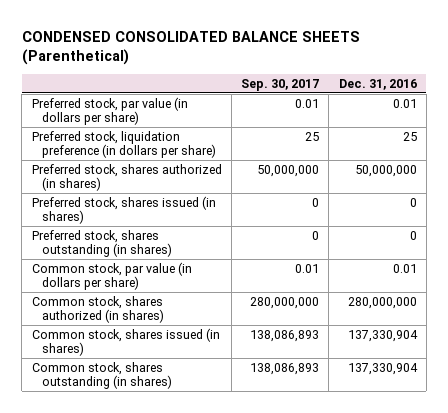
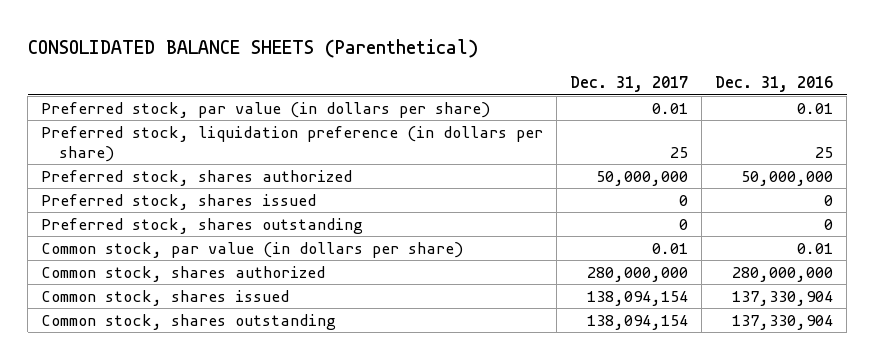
- CONDENSED CONSOLIDATED BALANCE SHEETS (Parenthetical)
+ CONSOLIDATED BALANCE SHEETS (Parenthetical)
- | Sep. 30, 2017 | Dec. 31, 2016
+ | Dec. 31, 2017 | Dec. 31, 2016
- Preferred stock, shares authorized (in shares) | 50,000,000 | 50,000,000
- Preferred stock, shares issued (in shares) | 0 | 0
- Preferred stock, shares outstanding (in shares) | 0 | 0
+ Preferred stock, shares authorized | 50,000,000 | 50,000,000
+ Preferred stock, shares issued | 0 | 0
+ Preferred stock, shares outstanding | 0 | 0
- Common stock, shares authorized (in shares) | 280,000,000 | 280,000,000
- Common stock, shares issued (in shares) | 138,086,893 | 137,330,904
- Common stock, shares outstanding (in shares) | 138,086,893 | 137,330,904
+ Common stock, shares authorized | 280,000,000 | 280,000,000
+ Common stock, shares issued | 138,094,154 | 137,330,904
+ Common stock, shares outstanding | 138,094,154 | 137,330,904

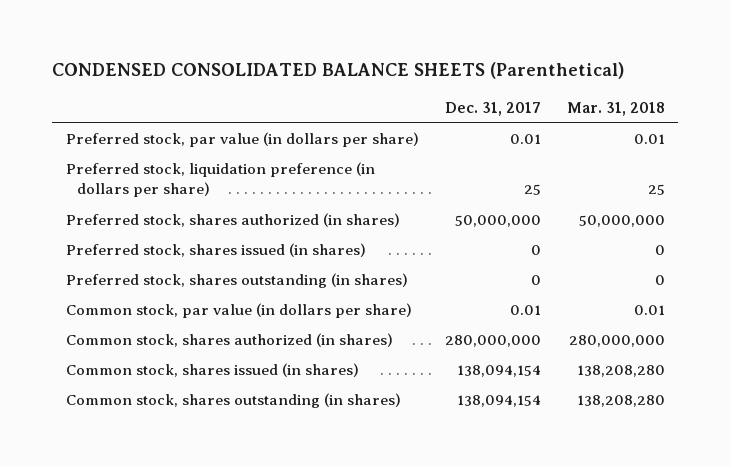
- CONSOLIDATED BALANCE SHEETS (Parenthetical)
+ CONDENSED CONSOLIDATED BALANCE SHEETS (Parenthetical)
- | Dec. 31, 2017 | Dec. 31, 2016
+ | Dec. 31, 2017 | Mar. 31, 2018
- Preferred stock, shares authorized | 50,000,000 | 50,000,000
- Preferred stock, shares issued | 0 | 0
- Preferred stock, shares outstanding | 0 | 0
+ Preferred stock, shares authorized (in shares) | 50,000,000 | 50,000,000
+ Preferred stock, shares issued (in shares) | 0 | 0
+ Preferred stock, shares outstanding (in shares) | 0 | 0
- Common stock, shares authorized | 280,000,000 | 280,000,000
- Common stock, shares issued | 138,094,154 | 137,330,904
- Common stock, shares outstanding | 138,094,154 | 137,330,904
+ Common stock, shares authorized (in shares) | 280,000,000 | 280,000,000
+ Common stock, shares issued (in shares) | 138,094,154 | 138,208,280
+ Common stock, shares outstanding (in shares) | 138,094,154 | 138,208,280

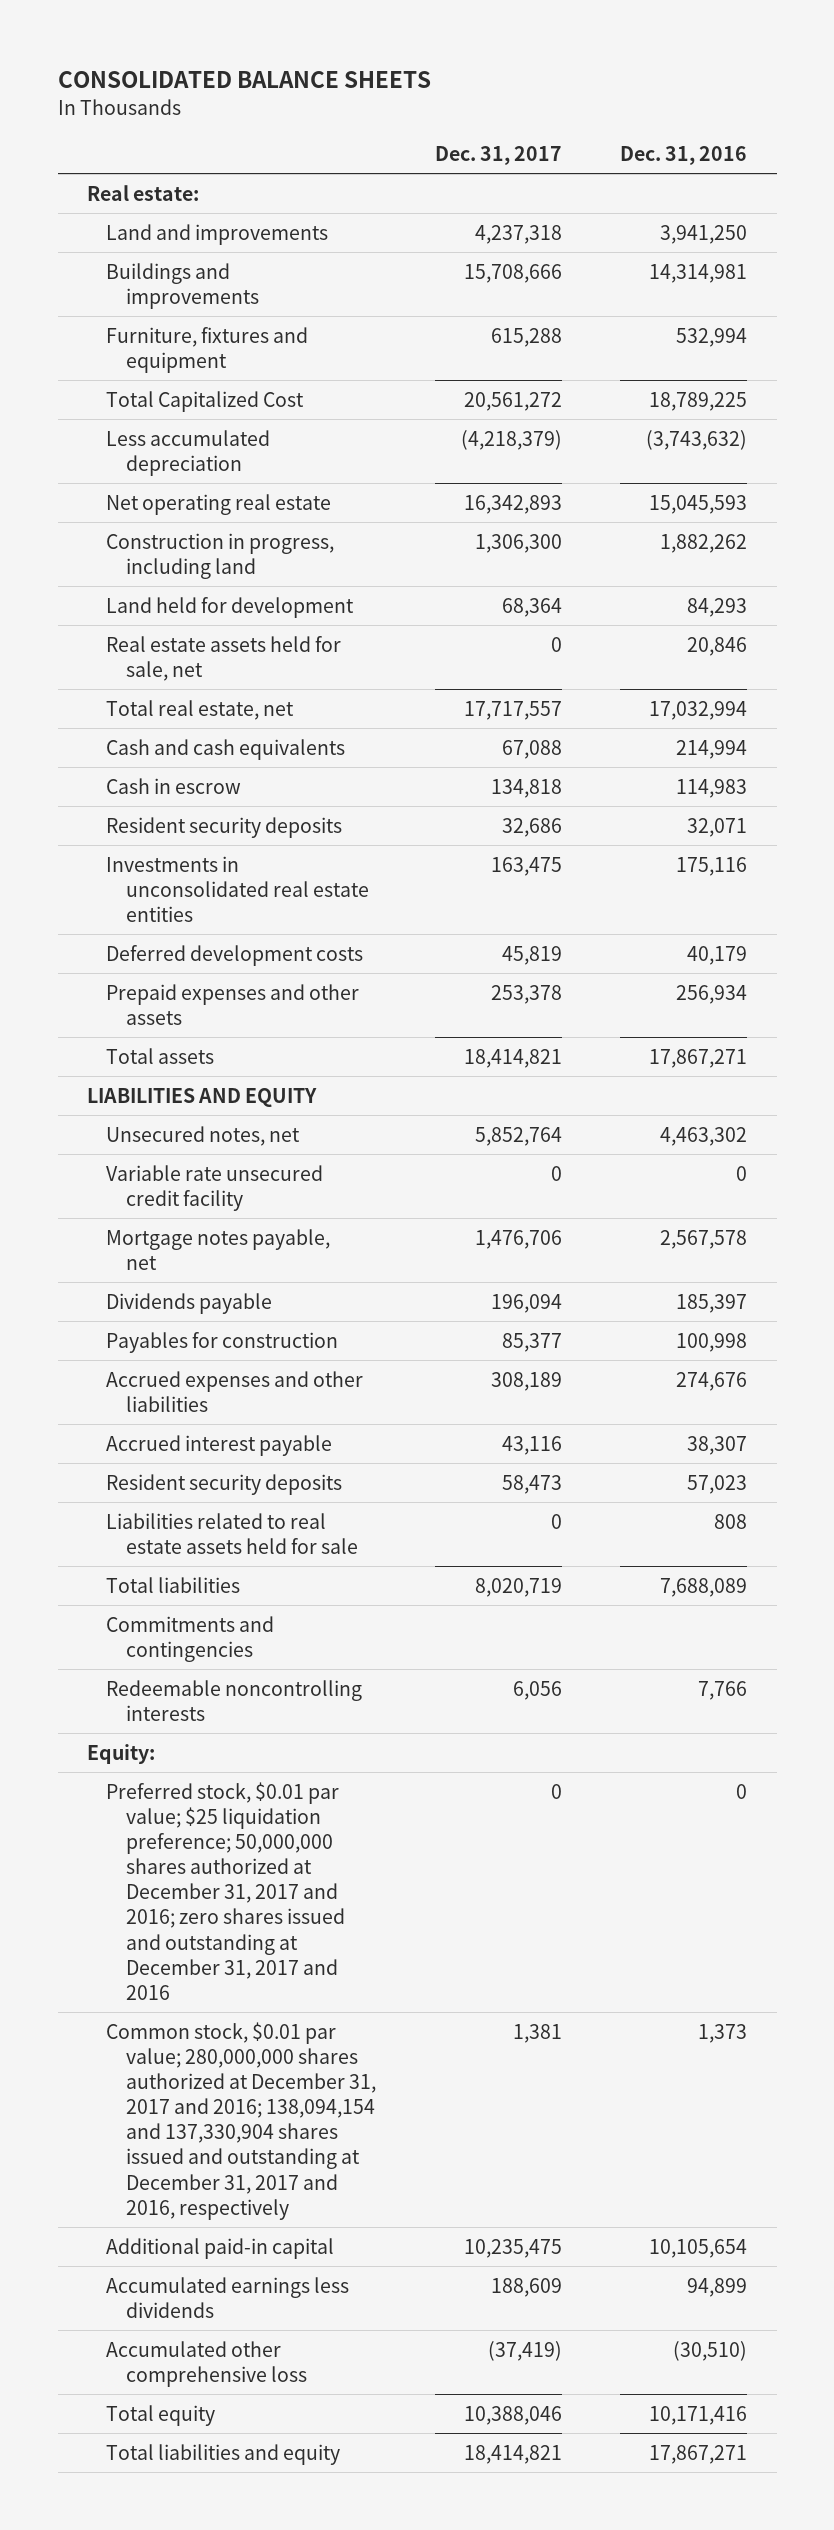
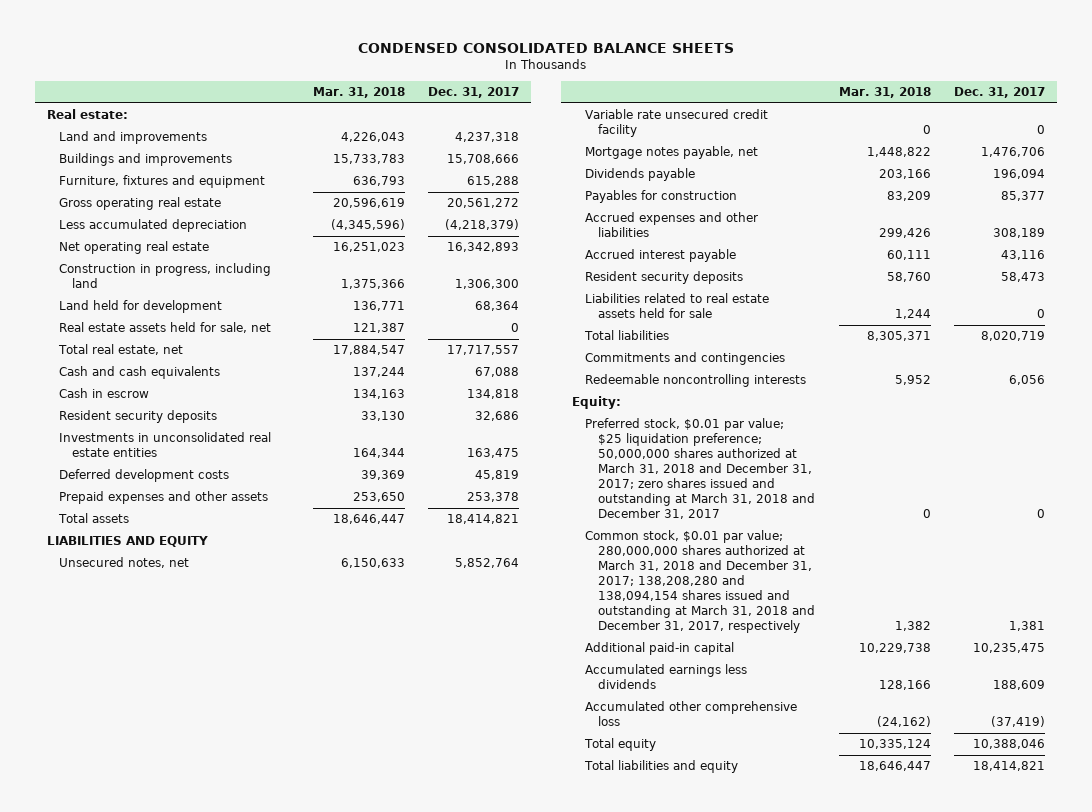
- CONSOLIDATED BALANCE SHEETS
+ CONDENSED CONSOLIDATED BALANCE SHEETS
- | Dec. 31, 2017 | Dec. 31, 2016
+ | Mar. 31, 2018 | Dec. 31, 2017
- Total Capitalized Cost | 20,561,272 | 18,789,225
+ Gross operating real estate | 20,596,619 | 20,561,272
- Preferred stock, $0.01 par value; $25 liquidation preference; 50,000,000 shares authorized at December 31, 2017 and 2016; zero shares issued and outstanding at December 31, 2017 and 2016 | 0 | 0
- Common stock, $0.01 par value; 280,000,000 shares authorized at December 31, 2017 and 2016; 138,094,154 and 137,330,904 shares issued and outstanding at December 31, 2017 and 2016, respectively | 1,381 | 1,373
+ Preferred stock, $0.01 par value; $25 liquidation preference; 50,000,000 shares authorized at March 31, 2018 and December 31, 2017; zero shares issued and outstanding at March 31, 2018 and December 31, 2017 | 0 | 0
+ Common stock, $0.01 par value; 280,000,000 shares authorized at March 31, 2018 and December 31, 2017; 138,208,280 and 138,094,154 shares issued and outstanding at March 31, 2018 and December 31, 2017, respectively | 1,382 | 1,381

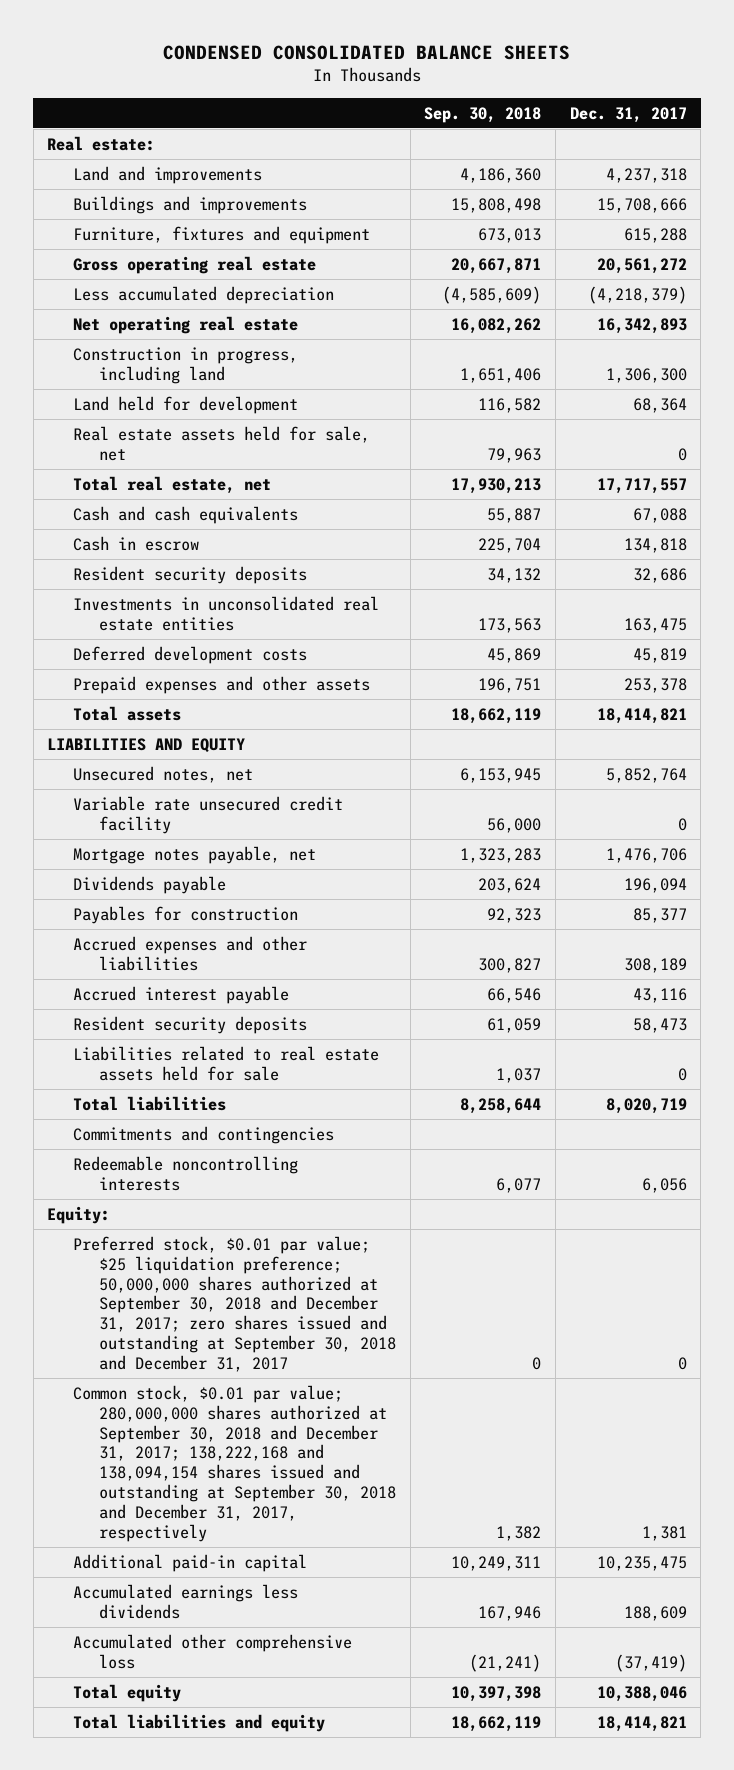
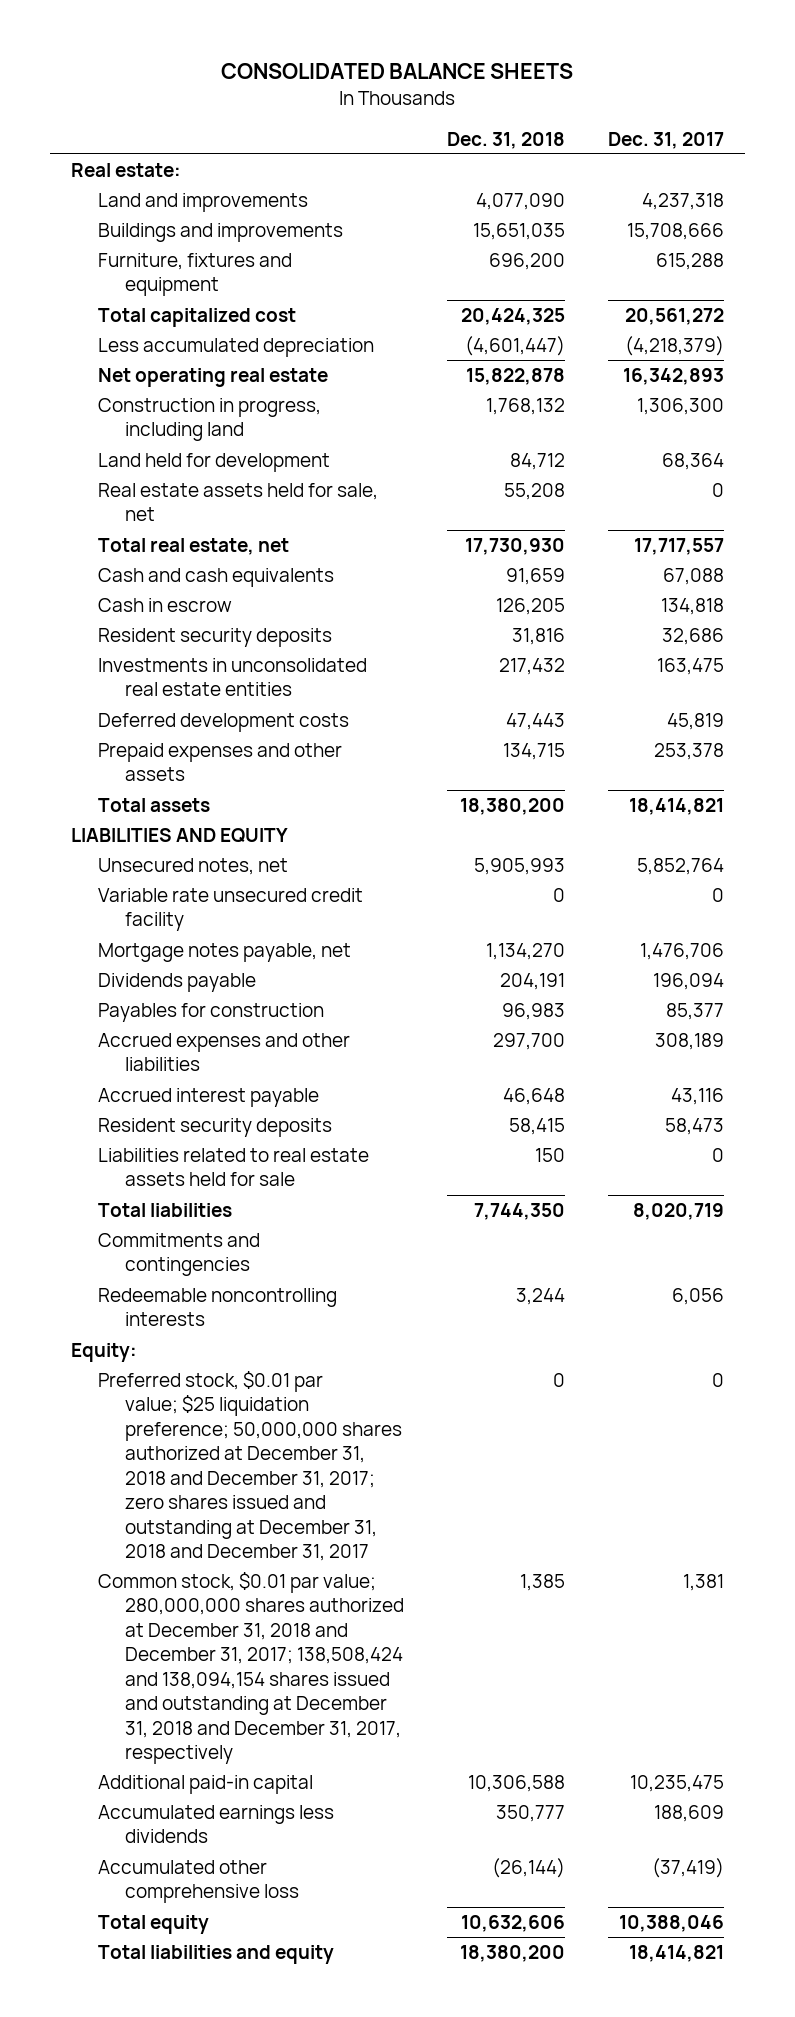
- CONDENSED CONSOLIDATED BALANCE SHEETS
+ CONSOLIDATED BALANCE SHEETS
- | Sep. 30, 2018 | Dec. 31, 2017
+ | Dec. 31, 2018 | Dec. 31, 2017
- Gross operating real estate | 20,667,871 | 20,561,272
+ Total capitalized cost | 20,424,325 | 20,561,272
- Preferred stock, $0.01 par value; $25 liquidation preference; 50,000,000 shares authorized at September 30, 2018 and December 31, 2017; zero shares issued and outstanding at September 30, 2018 and December 31, 2017 | 0 | 0
- Common stock, $0.01 par value; 280,000,000 shares authorized at September 30, 2018 and December 31, 2017; 138,222,168 and 138,094,154 shares issued and outstanding at September 30, 2018 and December 31, 2017, respectively | 1,382 | 1,381
+ Preferred stock, $0.01 par value; $25 liquidation preference; 50,000,000 shares authorized at December 31, 2018 and December 31, 2017; zero shares issued and outstanding at December 31, 2018 and December 31, 2017 | 0 | 0
+ Common stock, $0.01 par value; 280,000,000 shares authorized at December 31, 2018 and December 31, 2017; 138,508,424 and 138,094,154 shares issued and outstanding at December 31, 2018 and December 31, 2017, respectively | 1,385 | 1,381

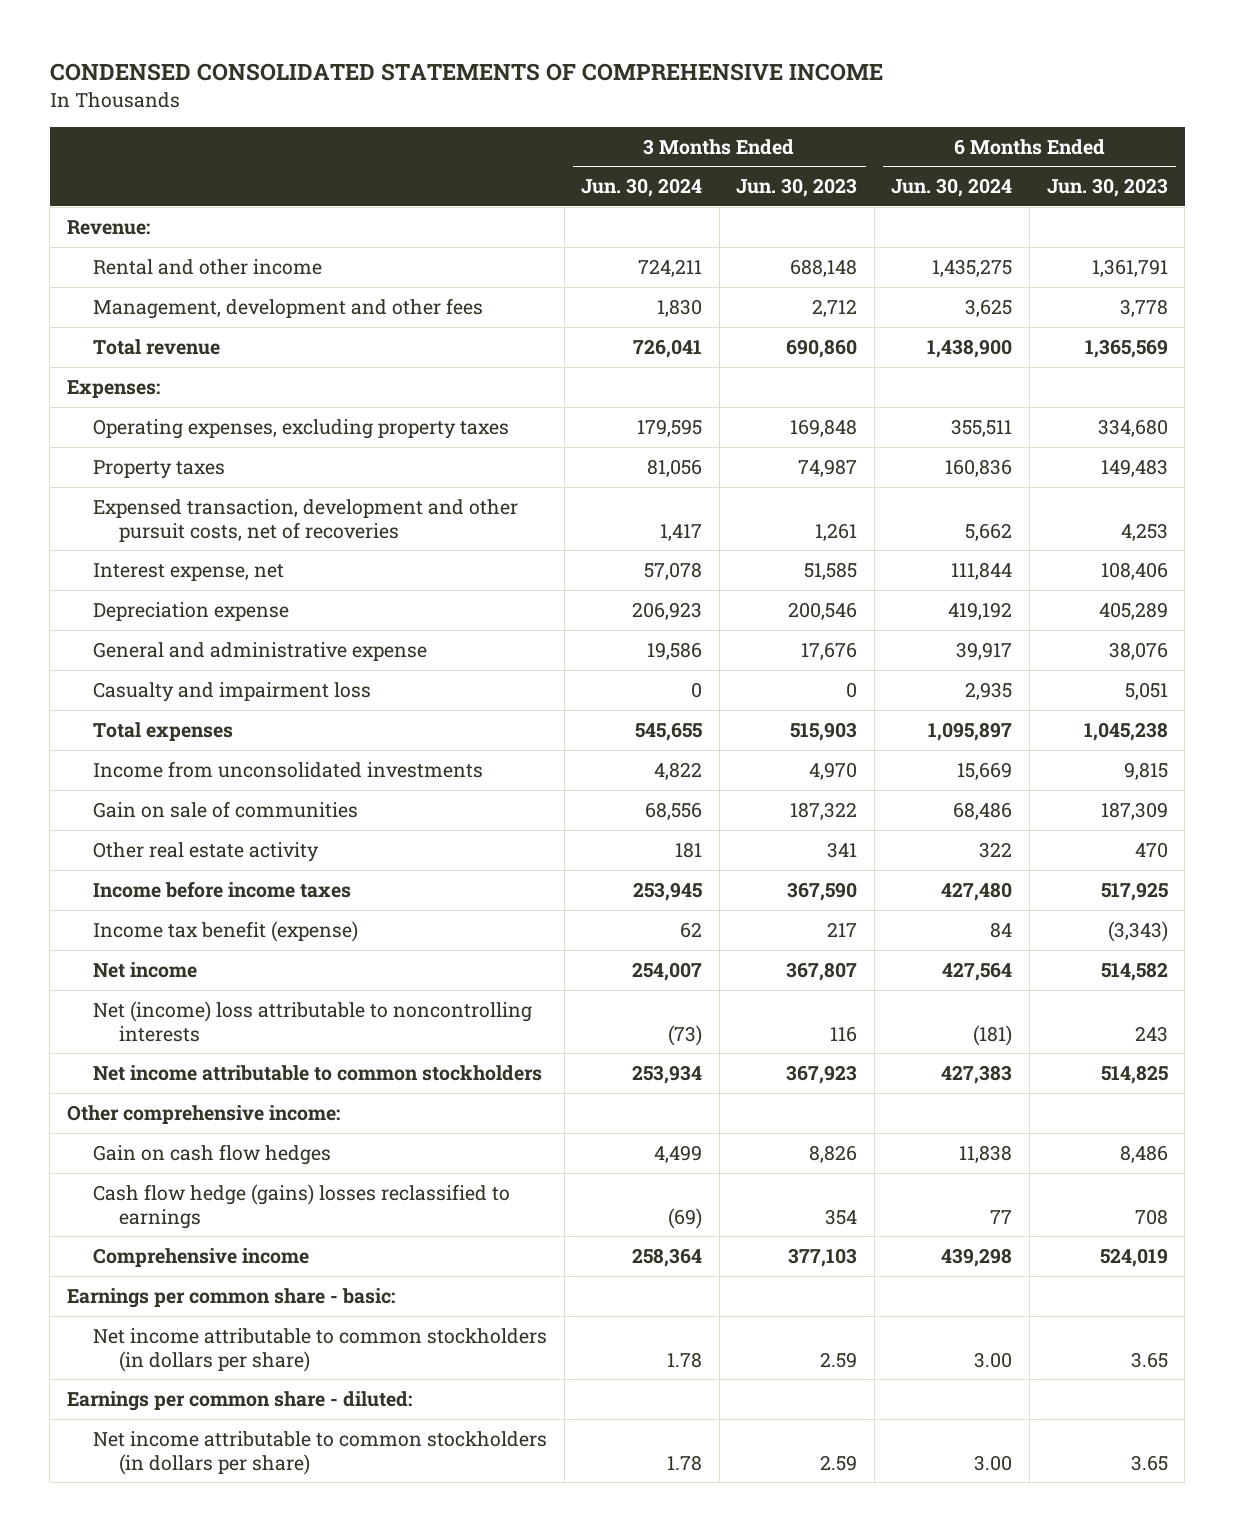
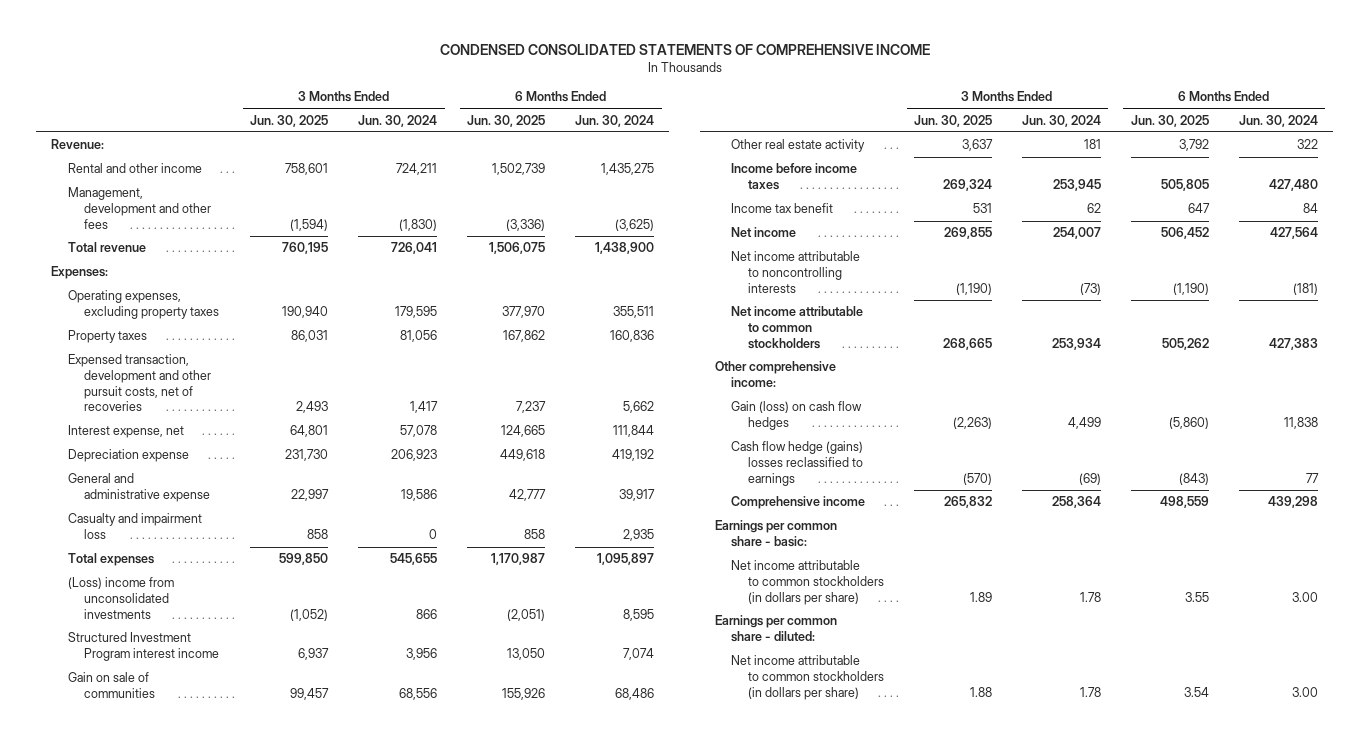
- | 3 Months Ended Jun. 30, 2024 | 3 Months Ended Jun. 30, 2023 | 6 Months Ended Jun. 30, 2024 | 6 Months Ended Jun. 30, 2023
+ | 3 Months Ended Jun. 30, 2025 | 3 Months Ended Jun. 30, 2024 | 6 Months Ended Jun. 30, 2025 | 6 Months Ended Jun. 30, 2024
- Management, development and other fees | 1,830 | 2,712 | 3,625 | 3,778
+ Management, development and other fees | (1,594) | (1,830) | (3,336) | (3,625)
- Income from unconsolidated investments | 4,822 | 4,970 | 15,669 | 9,815
+ (Loss) income from unconsolidated investments | (1,052) | 866 | (2,051) | 8,595
+ Structured Investment Program interest income | 6,937 | 3,956 | 13,050 | 7,074
- Income tax benefit (expense) | 62 | 217 | 84 | (3,343)
+ Income tax benefit | 531 | 62 | 647 | 84
- Net (income) loss attributable to noncontrolling interests | (73) | 116 | (181) | 243
+ Net income attributable to noncontrolling interests | (1,190) | (73) | (1,190) | (181)
- Gain on cash flow hedges | 4,499 | 8,826 | 11,838 | 8,486
+ Gain (loss) on cash flow hedges | (2,263) | 4,499 | (5,860) | 11,838

